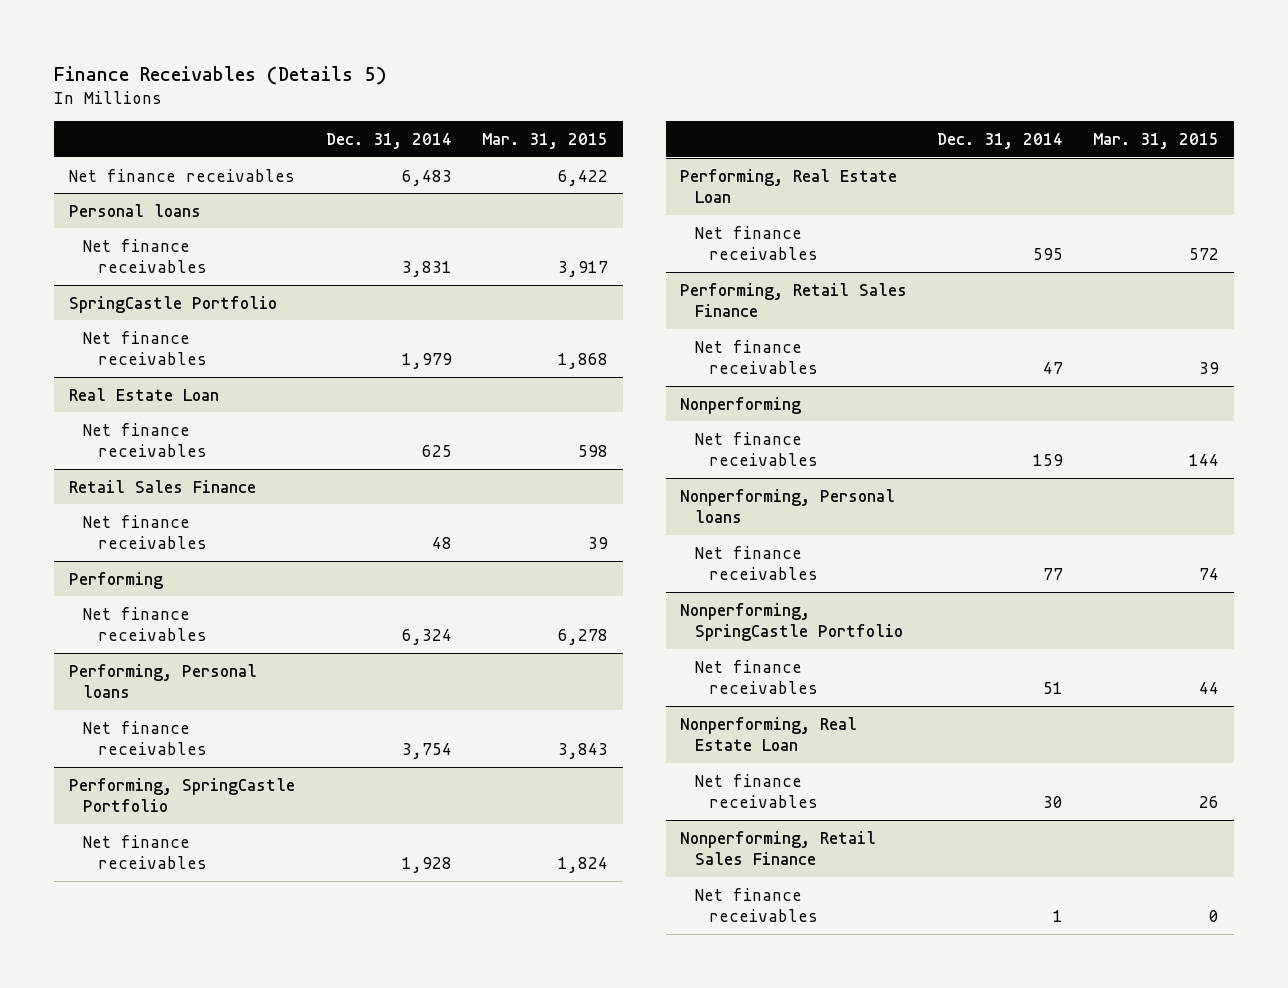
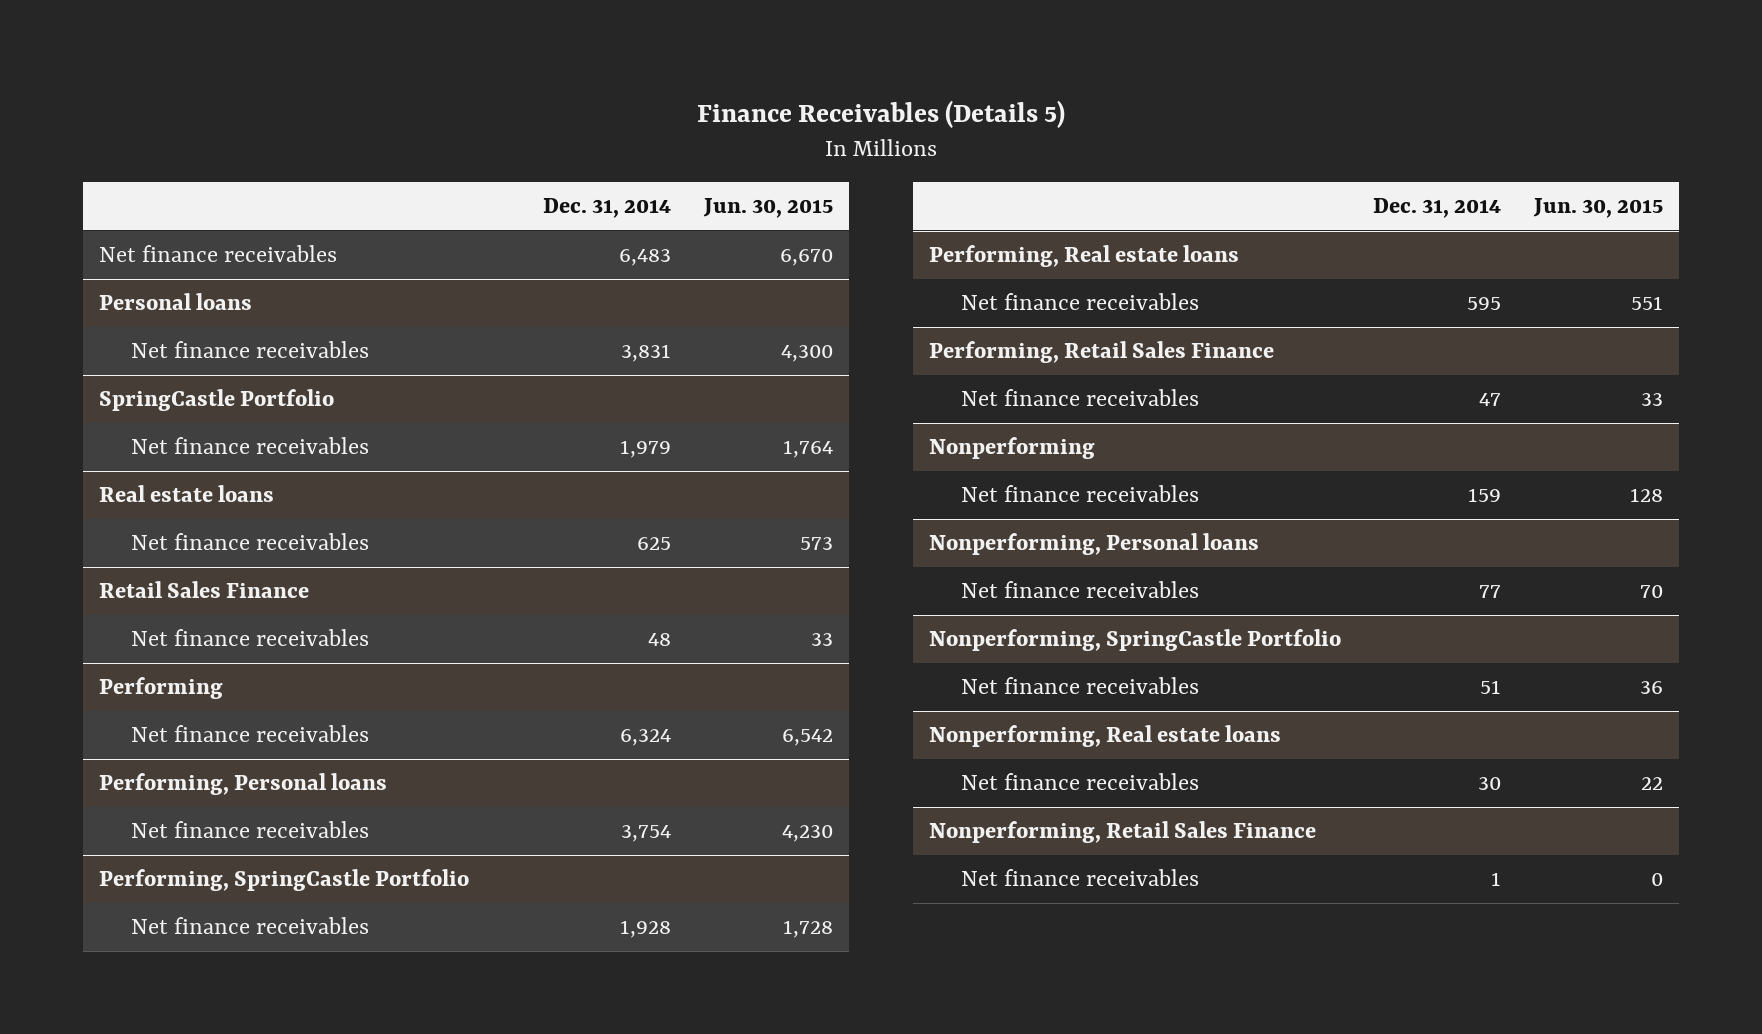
- | Dec. 31, 2014 | Mar. 31, 2015
+ | Dec. 31, 2014 | Jun. 30, 2015
- Real Estate Loan
+ Real estate loans
- Performing, Real Estate Loan
+ Performing, Real estate loans
- Nonperforming, Real Estate Loan
+ Nonperforming, Real estate loans

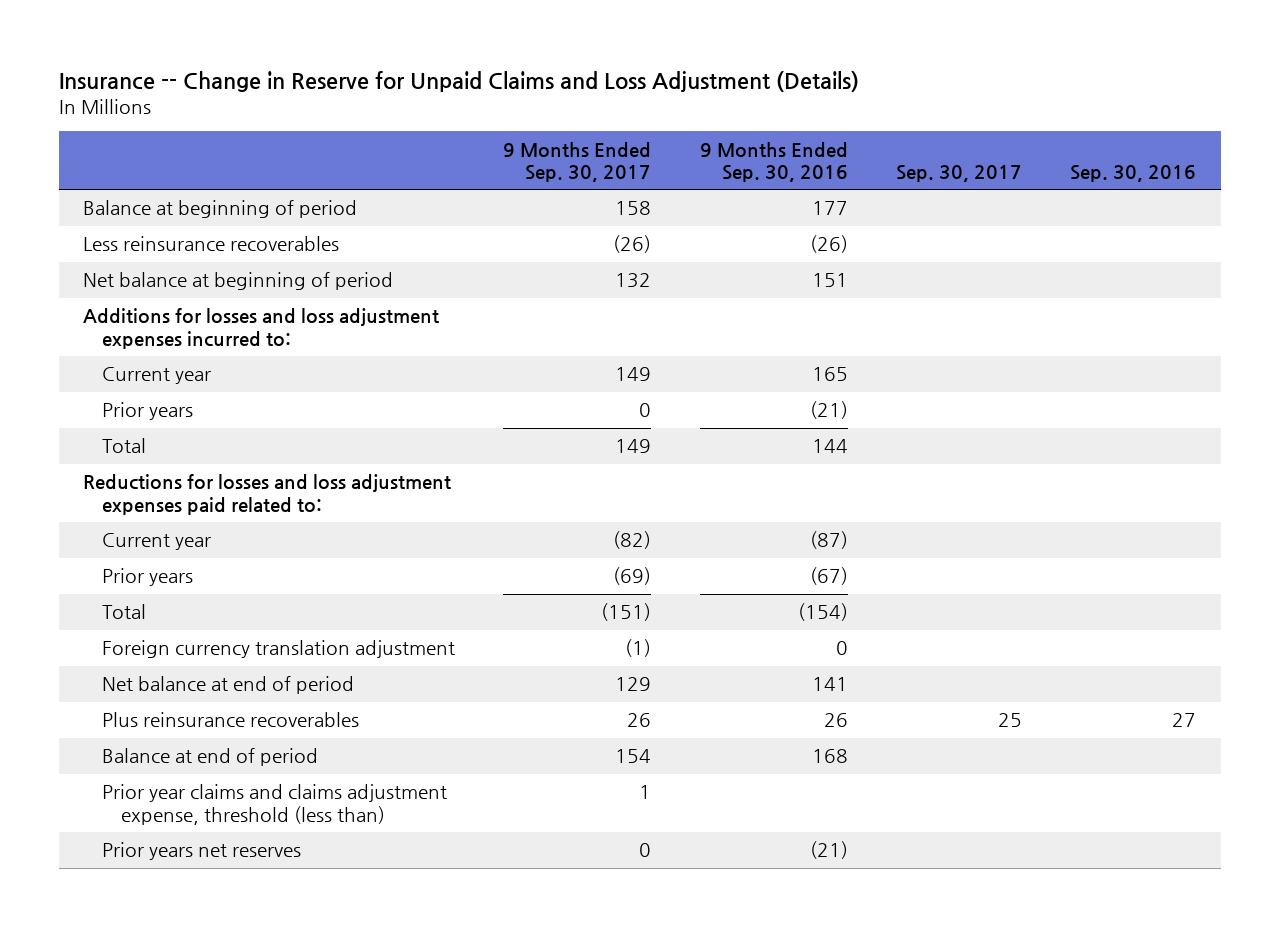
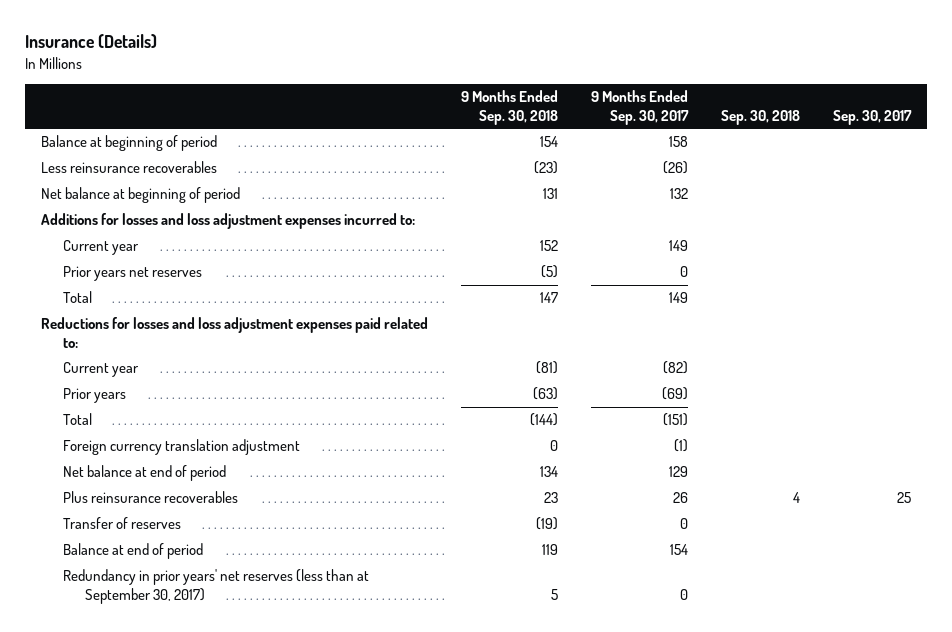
- Insurance -- Change in Reserve for Unpaid Claims and Loss Adjustment (Details)
+ Insurance (Details)
- | 9 Months Ended Sep. 30, 2017 | 9 Months Ended Sep. 30, 2016 | Sep. 30, 2017 | Sep. 30, 2016
+ | 9 Months Ended Sep. 30, 2018 | 9 Months Ended Sep. 30, 2017 | Sep. 30, 2018 | Sep. 30, 2017
- Prior years | 0 | (21) | |
moved up: Prior years net reserves | (5) | 0 | |
+ Transfer of reserves | (19) | 0 | |
- Prior year claims and claims adjustment expense, threshold (less than) | 1 | | |
+ Redundancy in prior years' net reserves (less than at September 30, 2017) | 5 | 0 | |

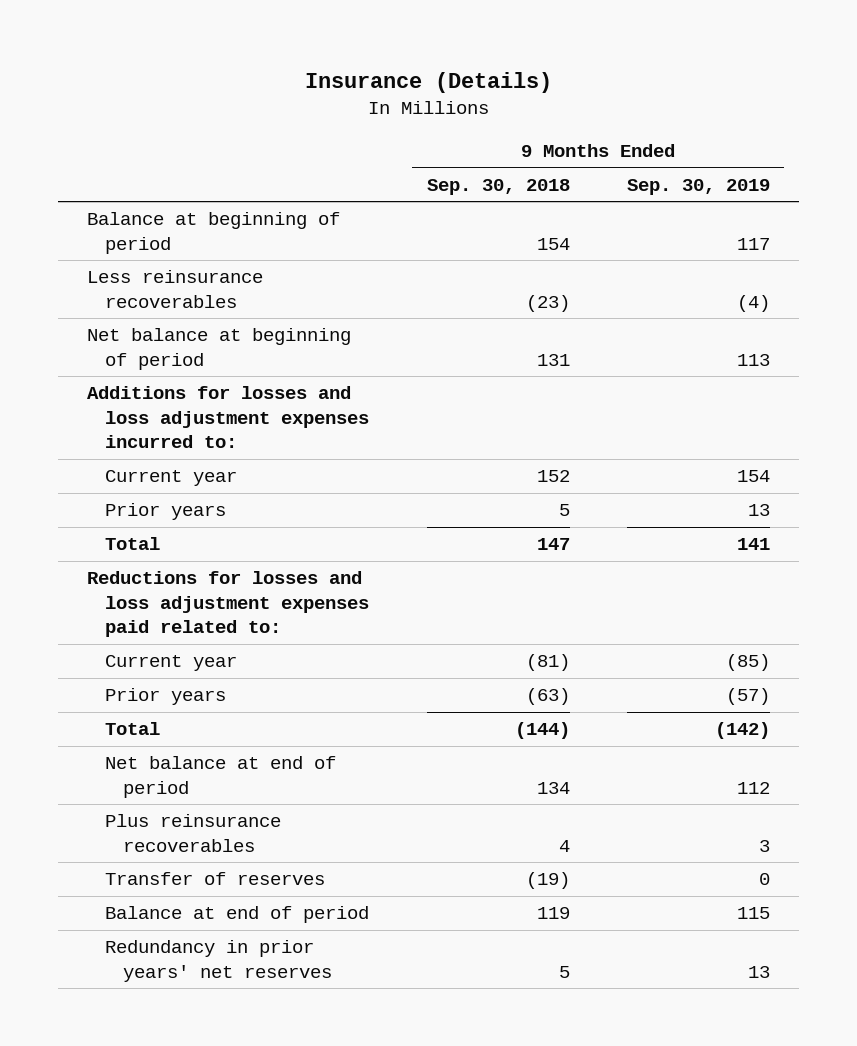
- | 9 Months Ended Sep. 30, 2018 | 9 Months Ended Sep. 30, 2017 | Sep. 30, 2018 | Sep. 30, 2017
+ | 9 Months Ended Sep. 30, 2018 | 9 Months Ended Sep. 30, 2019
- Prior years net reserves | (5) | 0 | |
+ Prior years | 5 | 13
- Foreign currency translation adjustment | 0 | (1) | |
- Plus reinsurance recoverables | 23 | 26 | 4 | 25
+ Plus reinsurance recoverables | 4 | 3
- Redundancy in prior years' net reserves (less than at September 30, 2017) | 5 | 0 | |
+ Redundancy in prior years' net reserves | 5 | 13

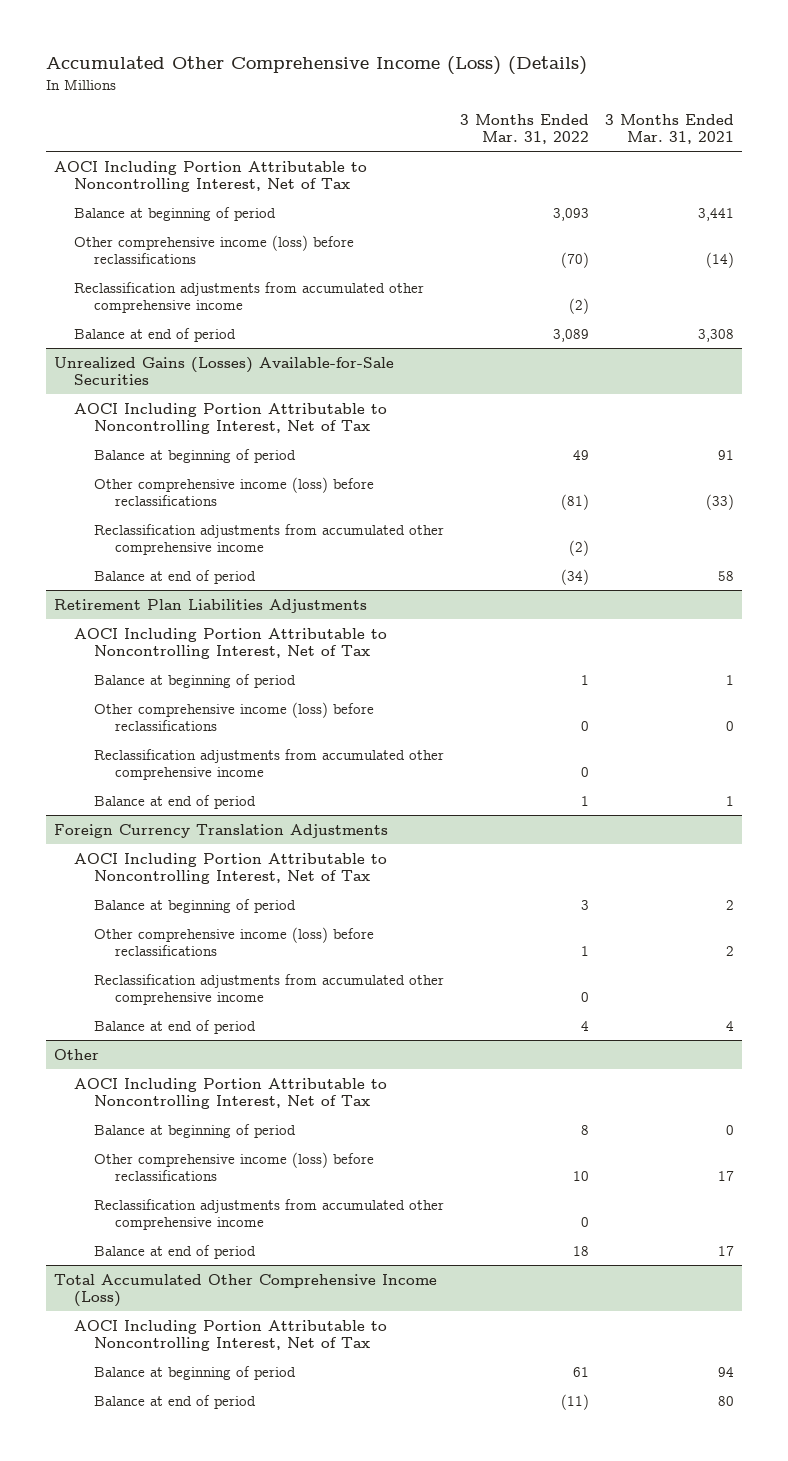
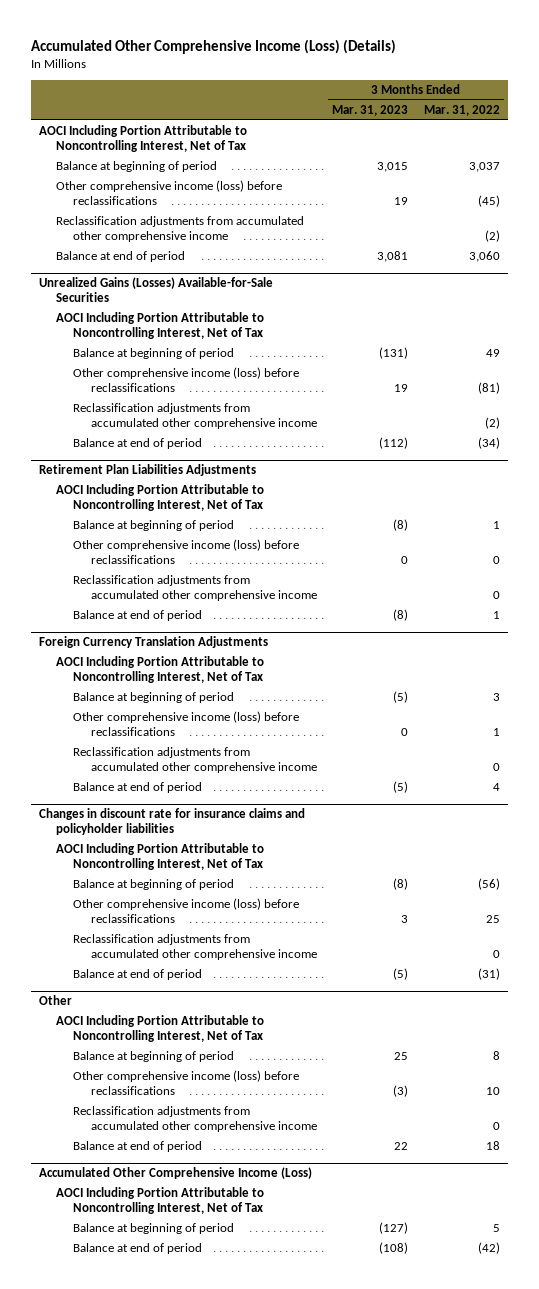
- | 3 Months Ended Mar. 31, 2022 | 3 Months Ended Mar. 31, 2021
+ | 3 Months Ended Mar. 31, 2023 | 3 Months Ended Mar. 31, 2022
- Balance at beginning of period | 3,093 | 3,441
- Other comprehensive income (loss) before reclassifications | (70) | (14)
+ Balance at beginning of period | 3,015 | 3,037
+ Other comprehensive income (loss) before reclassifications | 19 | (45)
- Balance at end of period | 3,089 | 3,308
+ Balance at end of period | 3,081 | 3,060
+ Changes in discount rate for insurance claims and policyholder liabilities
+ AOCI Including Portion Attributable to Noncontrolling Interest, Net of Tax
+ Balance at beginning of period | (8) | (56)
+ Other comprehensive income (loss) before reclassifications | 3 | 25
+ Reclassification adjustments from accumulated other comprehensive income | | 0
+ Balance at end of period | (5) | (31)
- Total Accumulated Other Comprehensive Income (Loss)
+ Accumulated Other Comprehensive Income (Loss)
- Balance at beginning of period | 61 | 94
- Balance at end of period | (11) | 80
+ Balance at beginning of period | (127) | 5
+ Balance at end of period | (108) | (42)

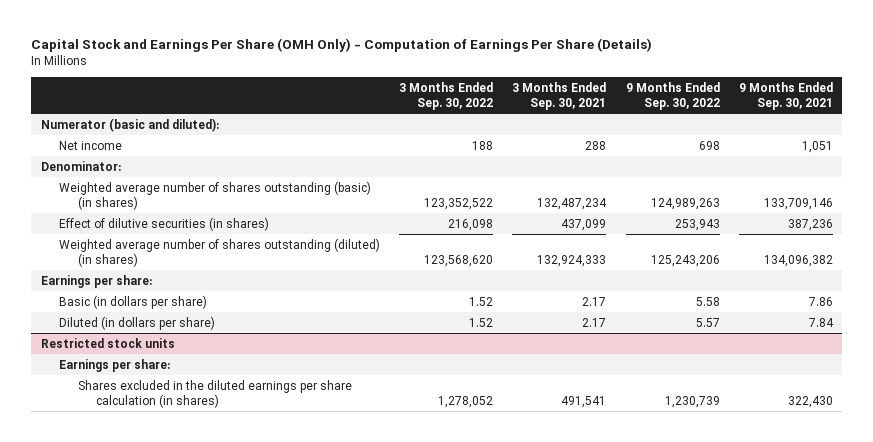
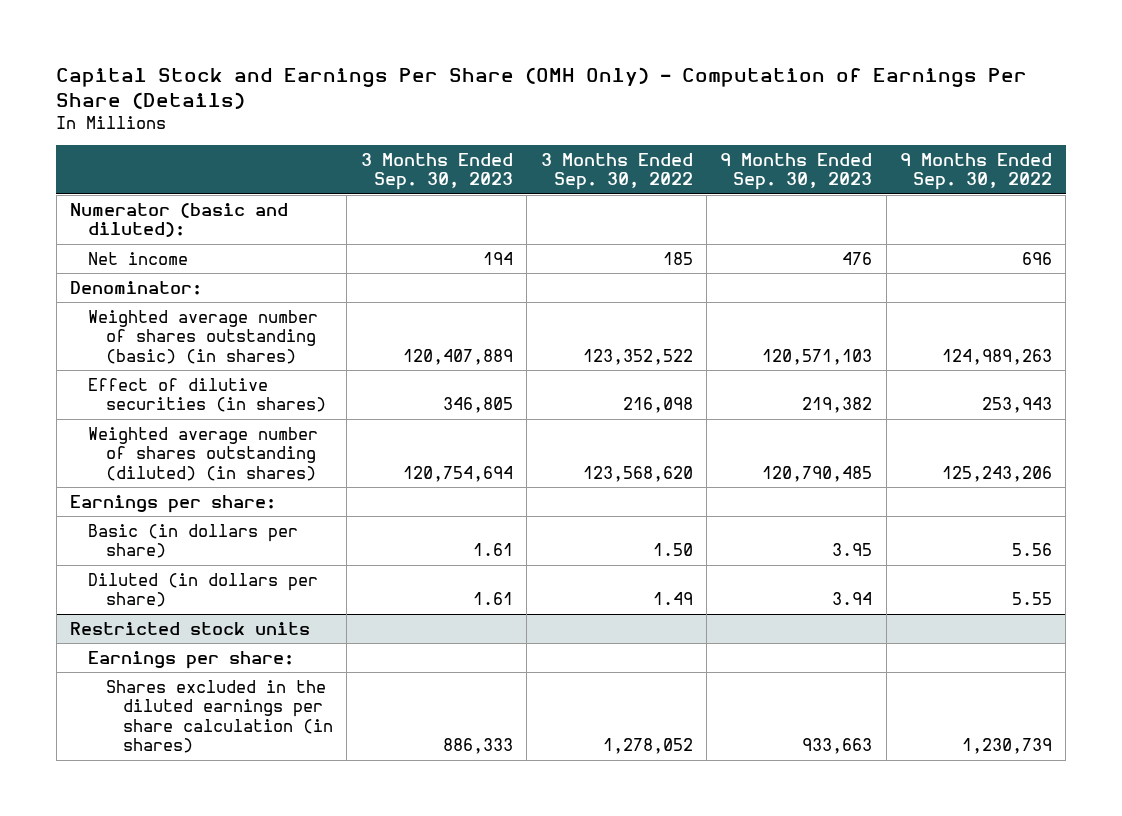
- | 3 Months Ended Sep. 30, 2022 | 3 Months Ended Sep. 30, 2021 | 9 Months Ended Sep. 30, 2022 | 9 Months Ended Sep. 30, 2021
+ | 3 Months Ended Sep. 30, 2023 | 3 Months Ended Sep. 30, 2022 | 9 Months Ended Sep. 30, 2023 | 9 Months Ended Sep. 30, 2022
- Net income | 188 | 288 | 698 | 1,051
+ Net income | 194 | 185 | 476 | 696
- Basic (in dollars per share) | 1.52 | 2.17 | 5.58 | 7.86
- Diluted (in dollars per share) | 1.52 | 2.17 | 5.57 | 7.84
+ Basic (in dollars per share) | 1.61 | 1.50 | 3.95 | 5.56
+ Diluted (in dollars per share) | 1.61 | 1.49 | 3.94 | 5.55

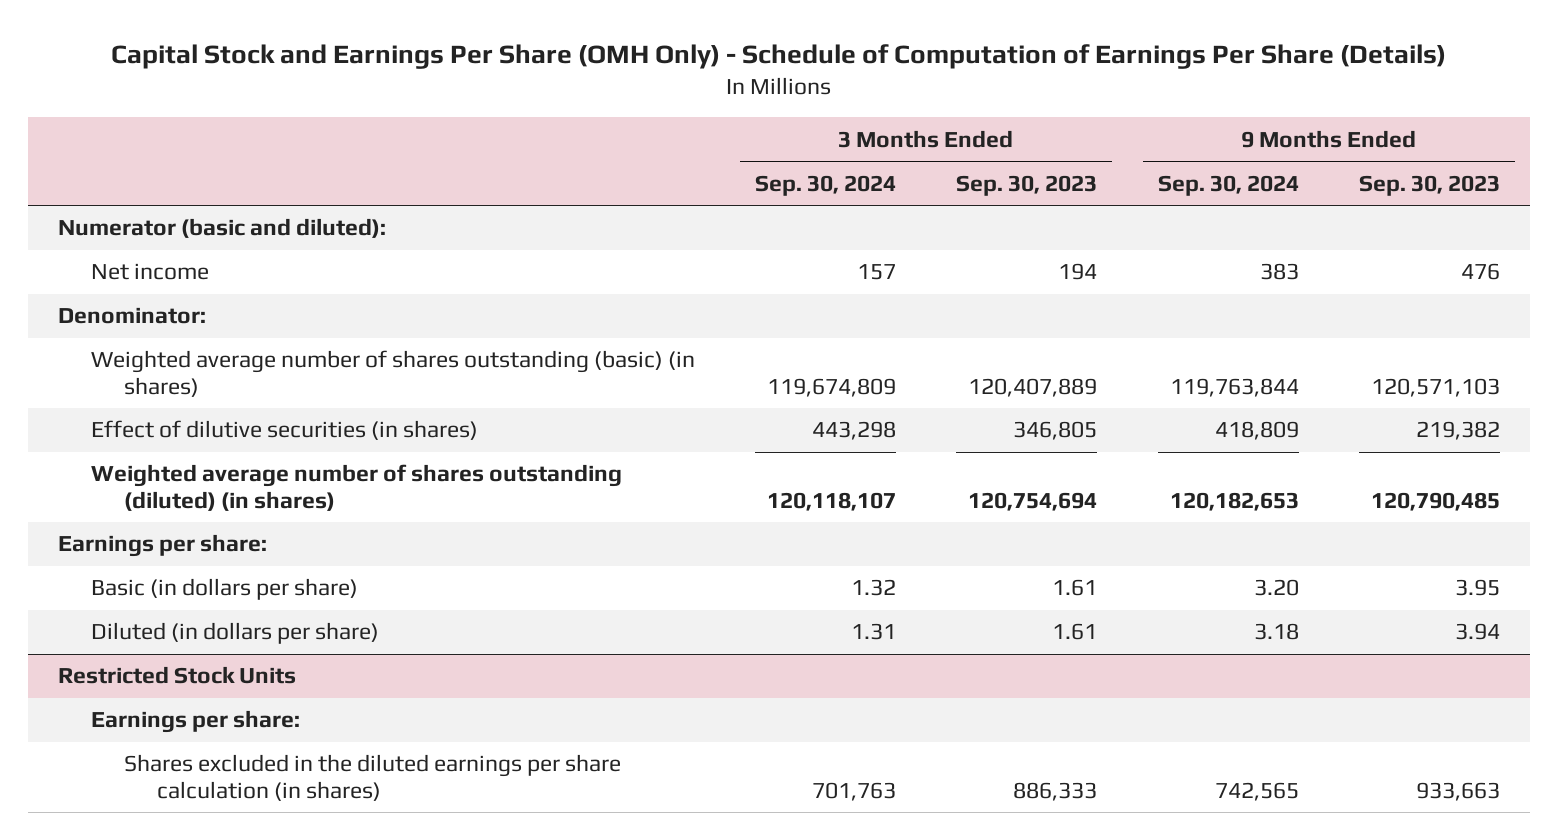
- Capital Stock and Earnings Per Share (OMH Only) - Computation of Earnings Per Share (Details)
+ Capital Stock and Earnings Per Share (OMH Only) - Schedule of Computation of Earnings Per Share (Details)
- | 3 Months Ended Sep. 30, 2023 | 3 Months Ended Sep. 30, 2022 | 9 Months Ended Sep. 30, 2023 | 9 Months Ended Sep. 30, 2022
+ | 3 Months Ended Sep. 30, 2024 | 3 Months Ended Sep. 30, 2023 | 9 Months Ended Sep. 30, 2024 | 9 Months Ended Sep. 30, 2023
- Restricted stock units
+ Restricted Stock Units

